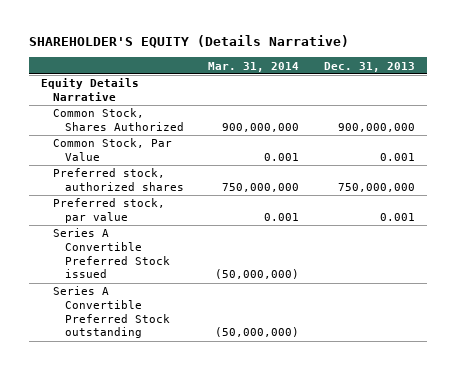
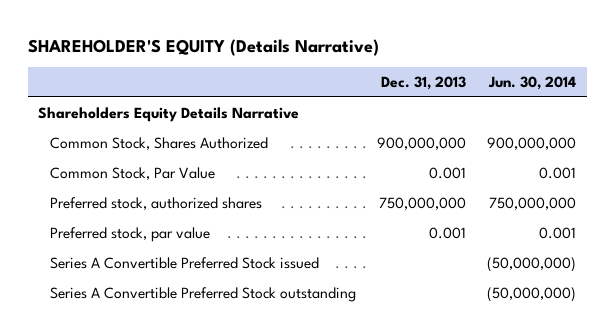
- | Mar. 31, 2014 | Dec. 31, 2013
+ | Dec. 31, 2013 | Jun. 30, 2014
- Equity Details Narrative
+ Shareholders Equity Details Narrative

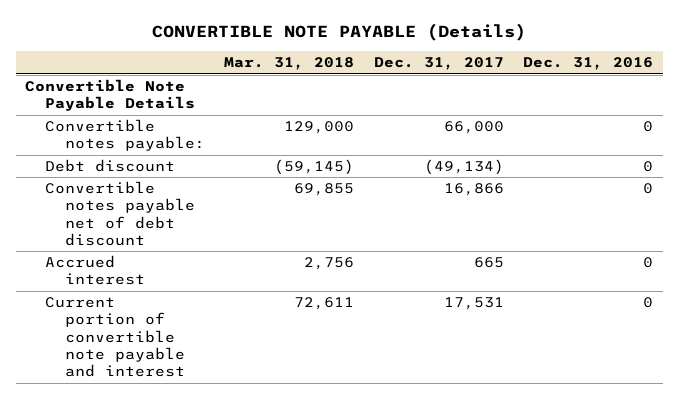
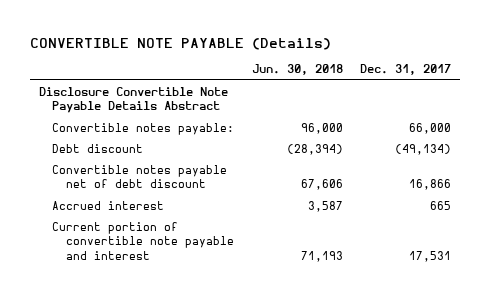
- | Mar. 31, 2018 | Dec. 31, 2017 | Dec. 31, 2016
+ | Jun. 30, 2018 | Dec. 31, 2017
- Convertible Note Payable Details
+ Disclosure Convertible Note Payable Details Abstract

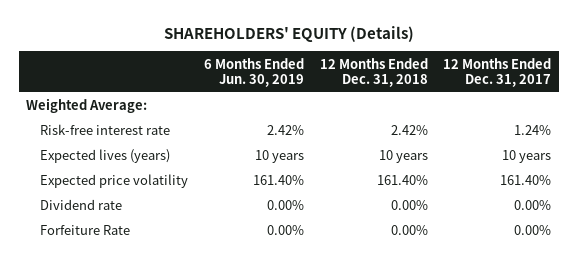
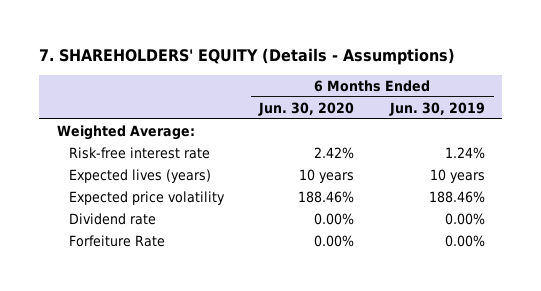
- SHAREHOLDERS' EQUITY (Details)
+ 7. SHAREHOLDERS' EQUITY (Details - Assumptions)
- | 6 Months Ended Jun. 30, 2019 | 12 Months Ended Dec. 31, 2018 | 12 Months Ended Dec. 31, 2017
+ | 6 Months Ended Jun. 30, 2020 | 6 Months Ended Jun. 30, 2019
- Risk-free interest rate | 2.42% | 2.42% | 1.24%
+ Risk-free interest rate | 2.42% | 1.24%
- Expected price volatility | 161.40% | 161.40% | 161.40%
+ Expected price volatility | 188.46% | 188.46%

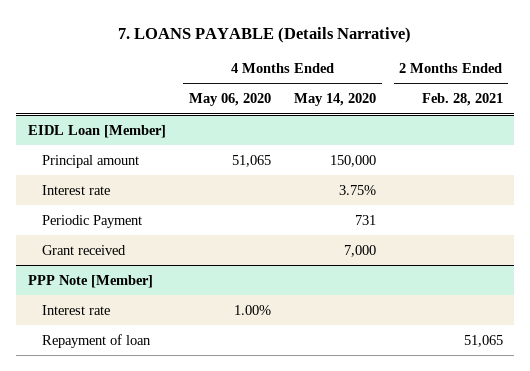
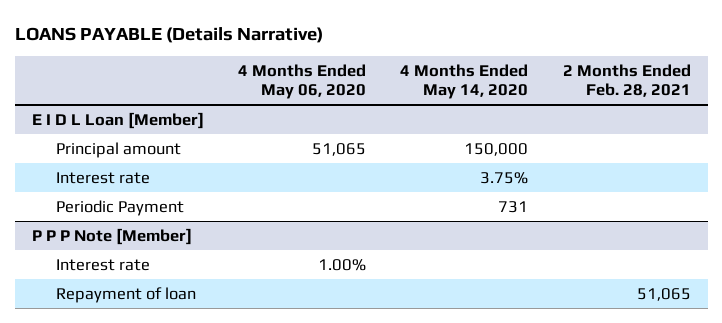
- 7. LOANS PAYABLE (Details Narrative)
+ LOANS PAYABLE (Details Narrative)
- EIDL Loan [Member]
+ E I D L Loan [Member]
- Grant received | | 7,000 |
- PPP Note [Member]
+ P P P Note [Member]

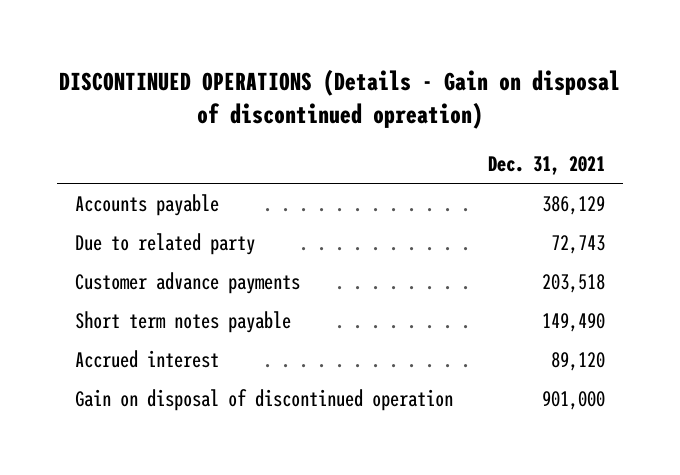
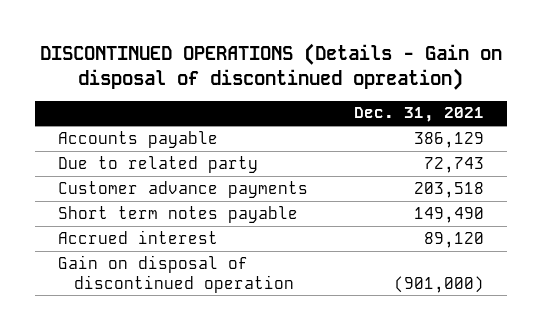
- Gain on disposal of discontinued operation | 901,000
+ Gain on disposal of discontinued operation | (901,000)

